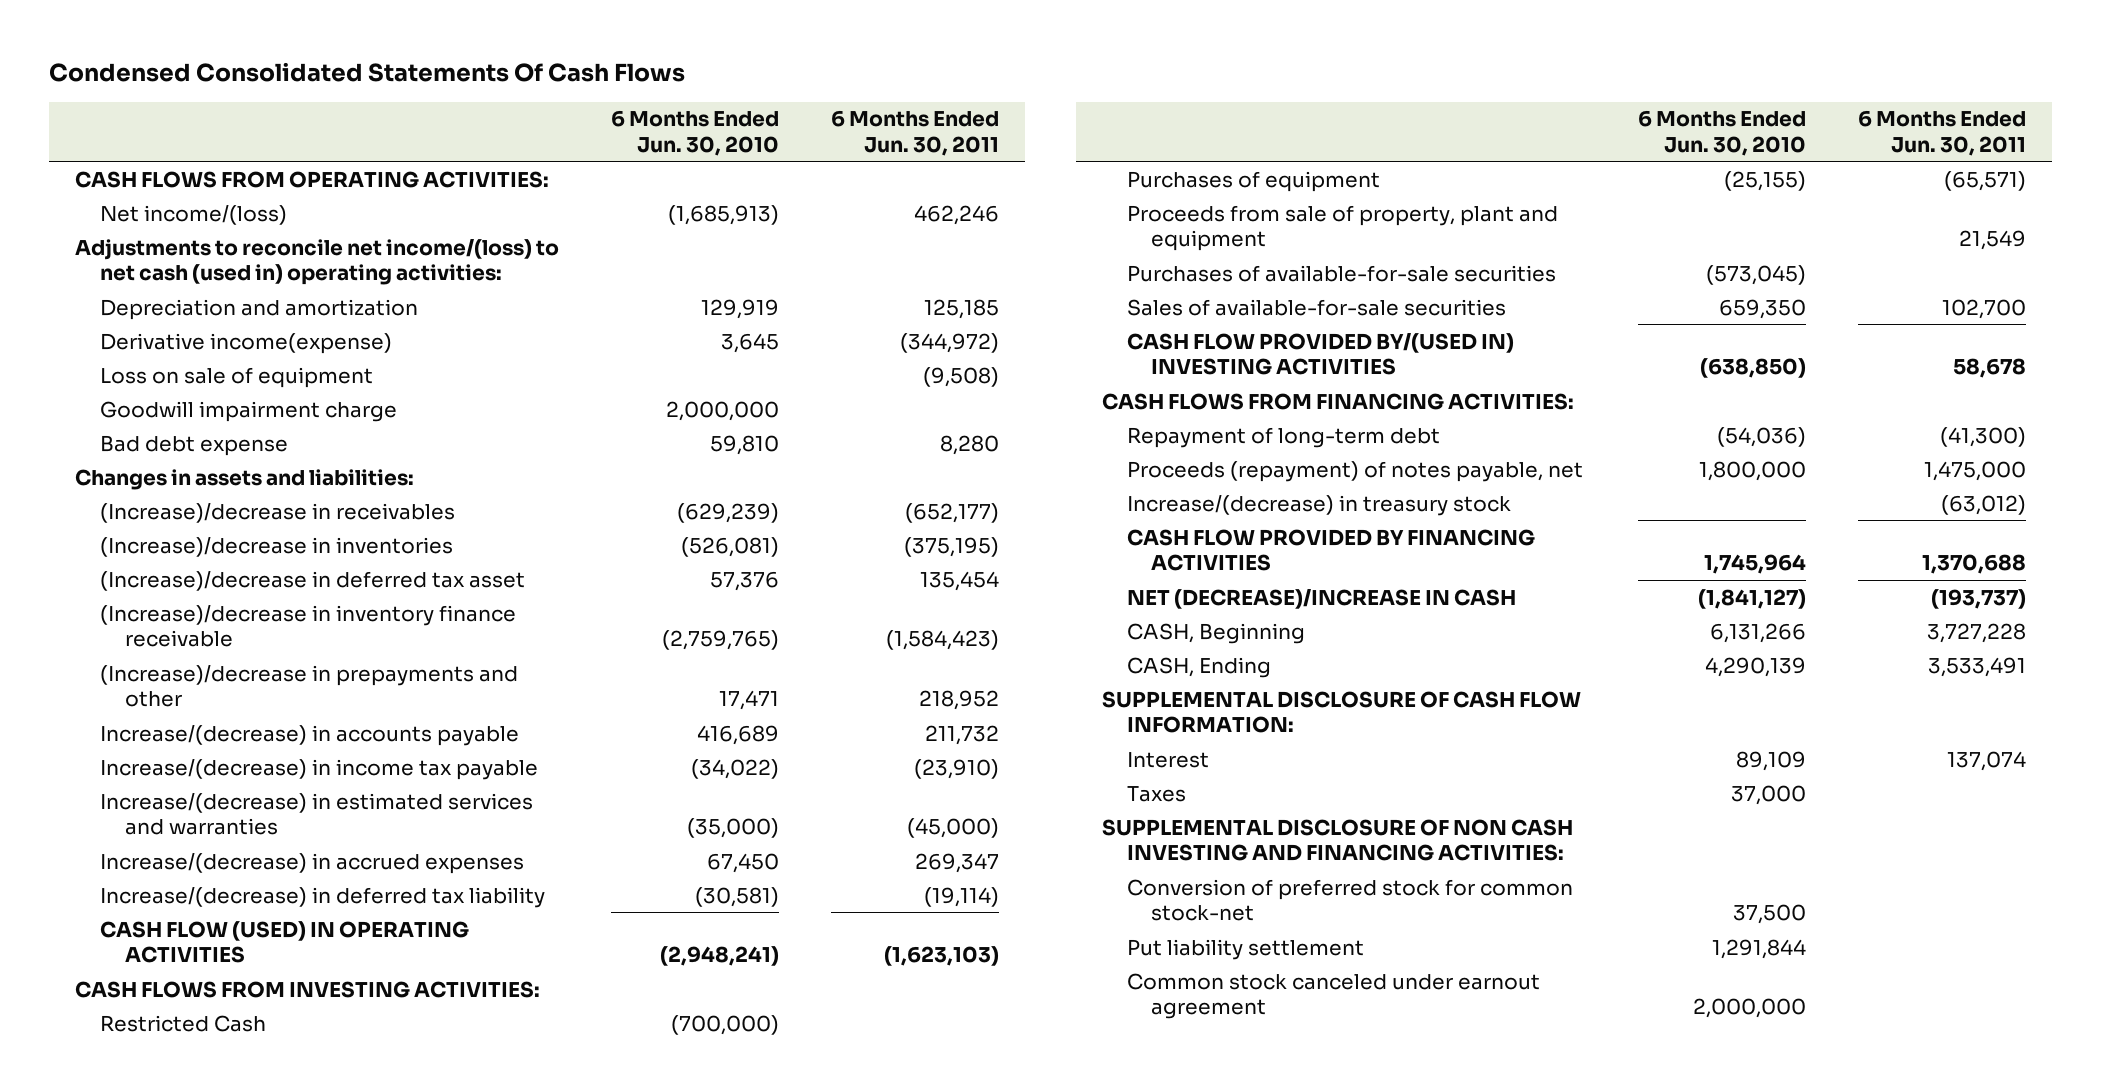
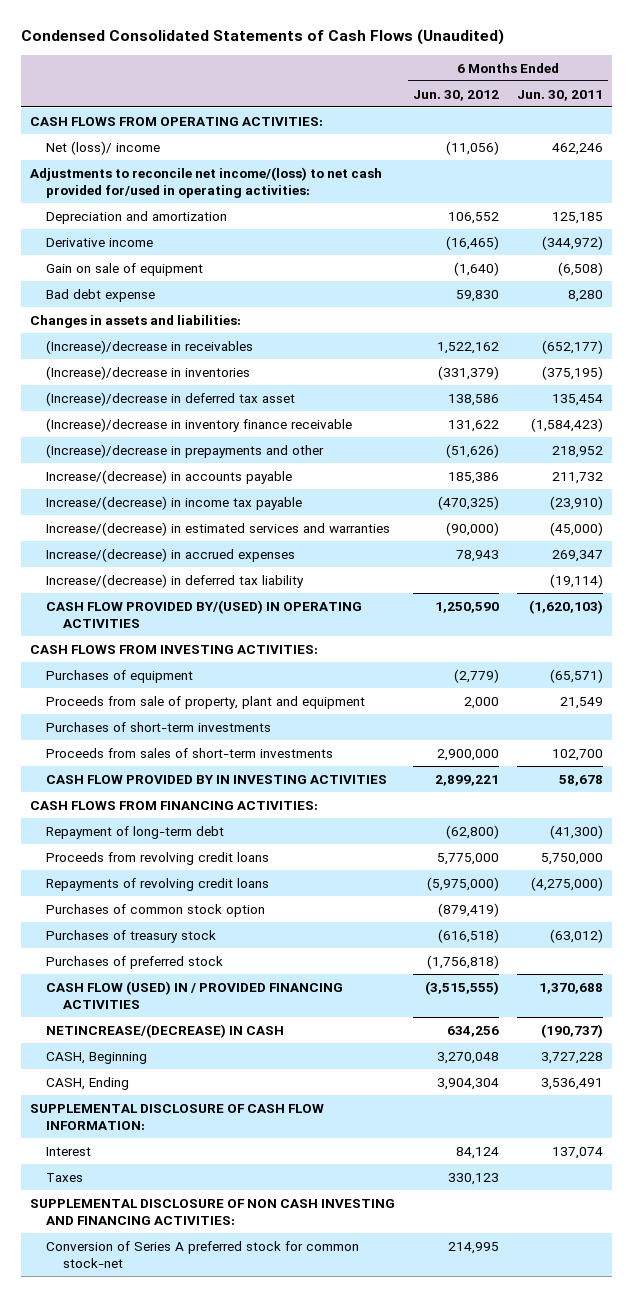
- Condensed Consolidated Statements Of Cash Flows
+ Condensed Consolidated Statements of Cash Flows (Unaudited)
- | 6 Months Ended Jun. 30, 2010 | 6 Months Ended Jun. 30, 2011
+ | 6 Months Ended Jun. 30, 2012 | 6 Months Ended Jun. 30, 2011
- Net income/(loss) | (1,685,913) | 462,246
- Adjustments to reconcile net income/(loss) to net cash (used in) operating activities:
+ Net (loss)/ income | (11,056) | 462,246
+ Adjustments to reconcile net income/(loss) to net cash provided for/used in operating activities:
- Derivative income(expense) | 3,645 | (344,972)
- Loss on sale of equipment | | (9,508)
- Goodwill impairment charge | 2,000,000 |
+ Derivative income | (16,465) | (344,972)
+ Gain on sale of equipment | (1,640) | (6,508)
- CASH FLOW (USED) IN OPERATING ACTIVITIES | (2,948,241) | (1,623,103)
+ CASH FLOW PROVIDED BY/(USED) IN OPERATING ACTIVITIES | 1,250,590 | (1,620,103)
- Restricted Cash | (700,000) |
- Purchases of available-for-sale securities | (573,045) |
- Sales of available-for-sale securities | 659,350 | 102,700
- CASH FLOW PROVIDED BY/(USED IN) INVESTING ACTIVITIES | (638,850) | 58,678
+ Purchases of short-term investments
+ Proceeds from sales of short-term investments | 2,900,000 | 102,700
+ CASH FLOW PROVIDED BY IN INVESTING ACTIVITIES | 2,899,221 | 58,678
- Proceeds (repayment) of notes payable, net | 1,800,000 | 1,475,000
- Increase/(decrease) in treasury stock | | (63,012)
- CASH FLOW PROVIDED BY FINANCING ACTIVITIES | 1,745,964 | 1,370,688
- NET (DECREASE)/INCREASE IN CASH | (1,841,127) | (193,737)
+ Proceeds from revolving credit loans | 5,775,000 | 5,750,000
+ Repayments of revolving credit loans | (5,975,000) | (4,275,000)
+ Purchases of common stock option | (879,419) |
+ Purchases of treasury stock | (616,518) | (63,012)
+ Purchases of preferred stock | (1,756,818) |
+ CASH FLOW (USED) IN / PROVIDED FINANCING ACTIVITIES | (3,515,555) | 1,370,688
+ NETINCREASE/(DECREASE) IN CASH | 634,256 | (190,737)
- CASH, Ending | 4,290,139 | 3,533,491
+ CASH, Ending | 3,904,304 | 3,536,491
- Conversion of preferred stock for common stock-net | 37,500 |
- Put liability settlement | 1,291,844 |
- Common stock canceled under earnout agreement | 2,000,000 |
+ Conversion of Series A preferred stock for common stock-net | 214,995 |

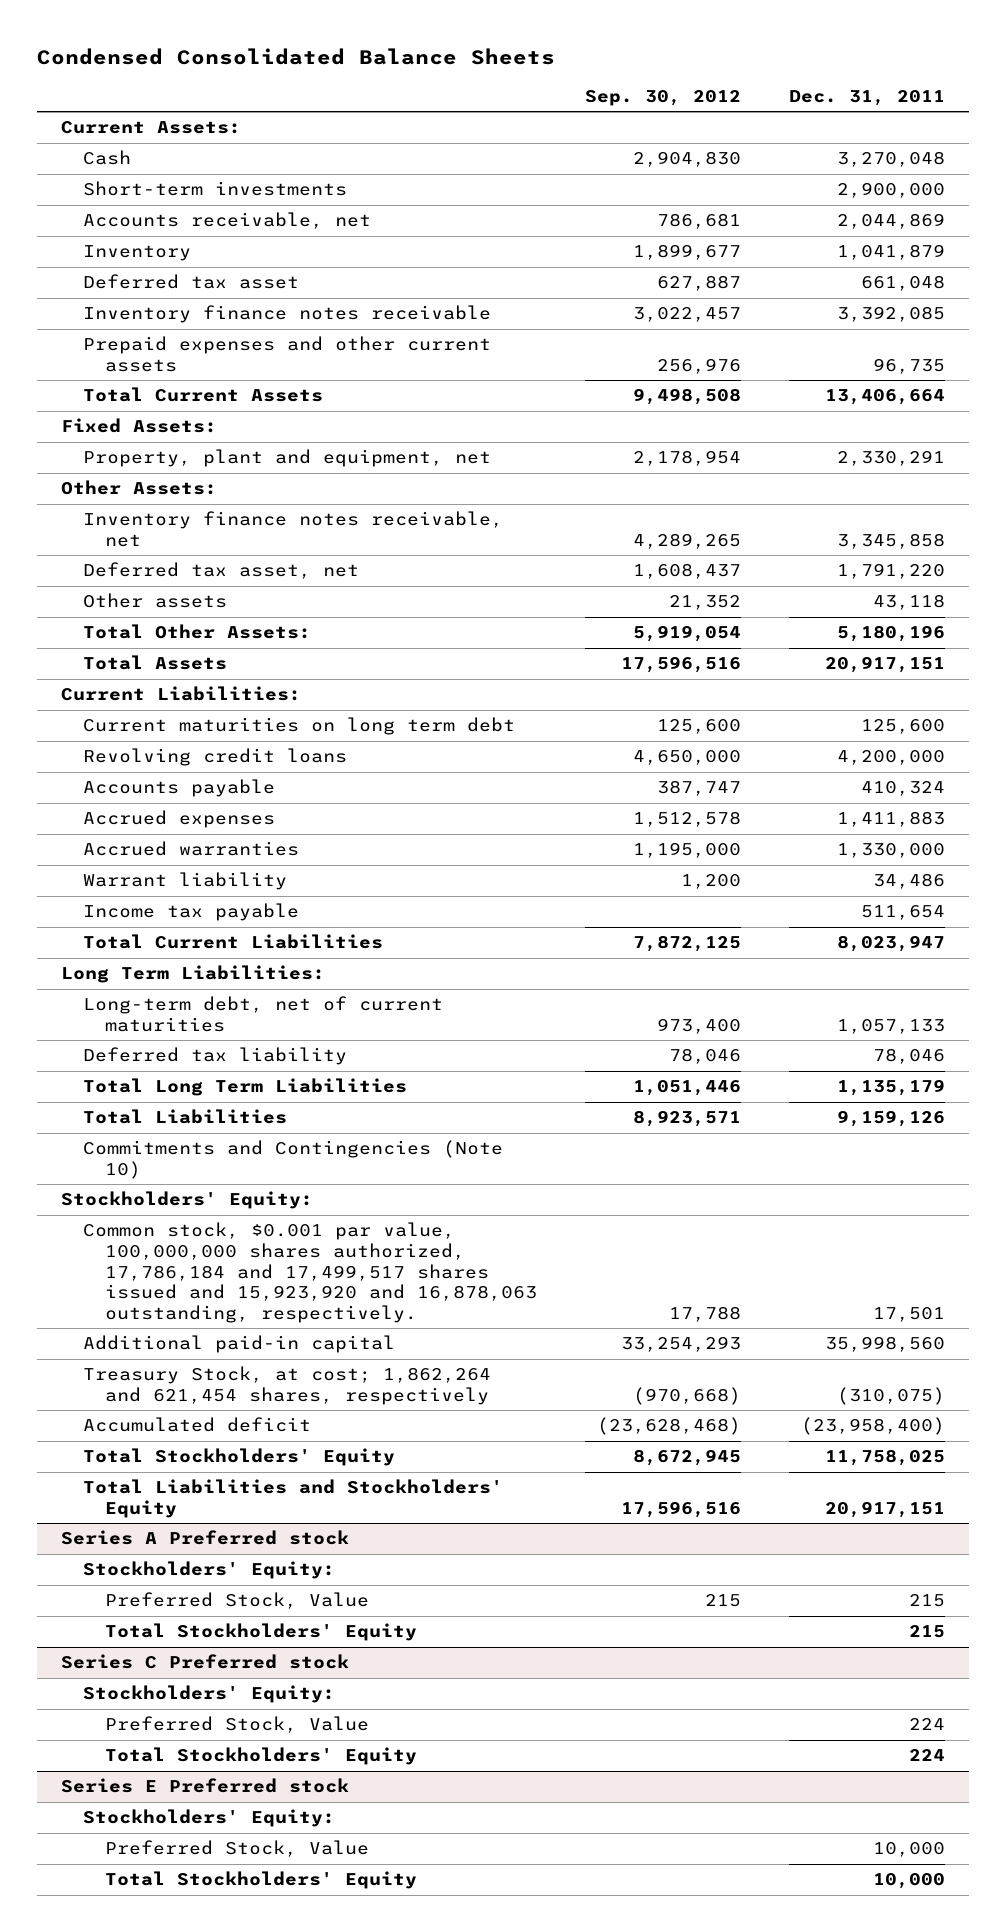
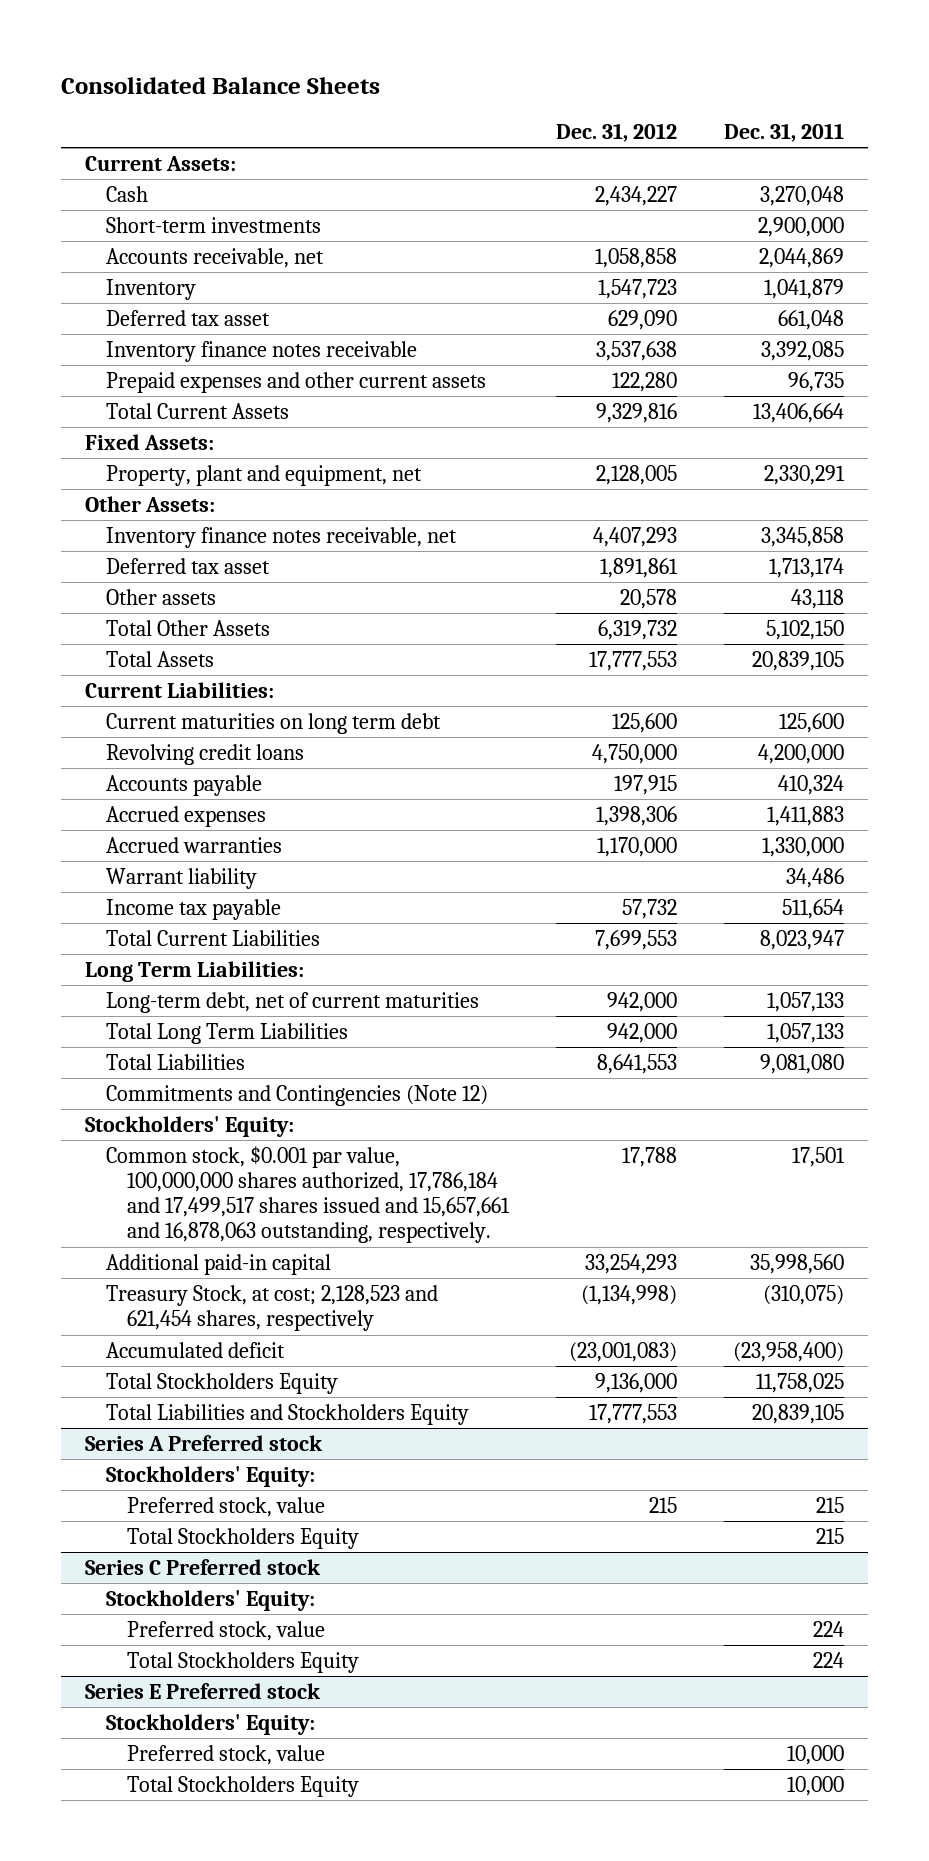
- Condensed Consolidated Balance Sheets
+ Consolidated Balance Sheets
- | Sep. 30, 2012 | Dec. 31, 2011
+ | Dec. 31, 2012 | Dec. 31, 2011
- Deferred tax asset, net | 1,608,437 | 1,791,220
+ Deferred tax asset | 1,891,861 | 1,713,174
- Total Other Assets: | 5,919,054 | 5,180,196
- Total Assets | 17,596,516 | 20,917,151
+ Total Other Assets | 6,319,732 | 5,102,150
+ Total Assets | 17,777,553 | 20,839,105
- Deferred tax liability | 78,046 | 78,046
- Total Long Term Liabilities | 1,051,446 | 1,135,179
- Total Liabilities | 8,923,571 | 9,159,126
- Commitments and Contingencies (Note 10)
+ Total Long Term Liabilities | 942,000 | 1,057,133
+ Total Liabilities | 8,641,553 | 9,081,080
+ Commitments and Contingencies (Note 12)
- Common stock, $0.001 par value, 100,000,000 shares authorized, 17,786,184 and 17,499,517 shares issued and 15,923,920 and 16,878,063 outstanding, respectively. | 17,788 | 17,501
+ Common stock, $0.001 par value, 100,000,000 shares authorized, 17,786,184 and 17,499,517 shares issued and 15,657,661 and 16,878,063 outstanding, respectively. | 17,788 | 17,501
- Treasury Stock, at cost; 1,862,264 and 621,454 shares, respectively | (970,668) | (310,075)
+ Treasury Stock, at cost; 2,128,523 and 621,454 shares, respectively | (1,134,998) | (310,075)
- Total Stockholders' Equity | 8,672,945 | 11,758,025
- Total Liabilities and Stockholders' Equity | 17,596,516 | 20,917,151
+ Total Stockholders Equity | 9,136,000 | 11,758,025
+ Total Liabilities and Stockholders Equity | 17,777,553 | 20,839,105
@ Series A Preferred stock
- Preferred Stock, Value | 215 | 215
- Total Stockholders' Equity | | 215
+ Preferred stock, value | 215 | 215
+ Total Stockholders Equity | | 215
@ Series C Preferred stock
- Preferred Stock, Value | | 224
- Total Stockholders' Equity | | 224
+ Preferred stock, value | | 224
+ Total Stockholders Equity | | 224
@ Series E Preferred stock
- Preferred Stock, Value | | 10,000
- Total Stockholders' Equity | | 10,000
+ Preferred stock, value | | 10,000
+ Total Stockholders Equity | | 10,000

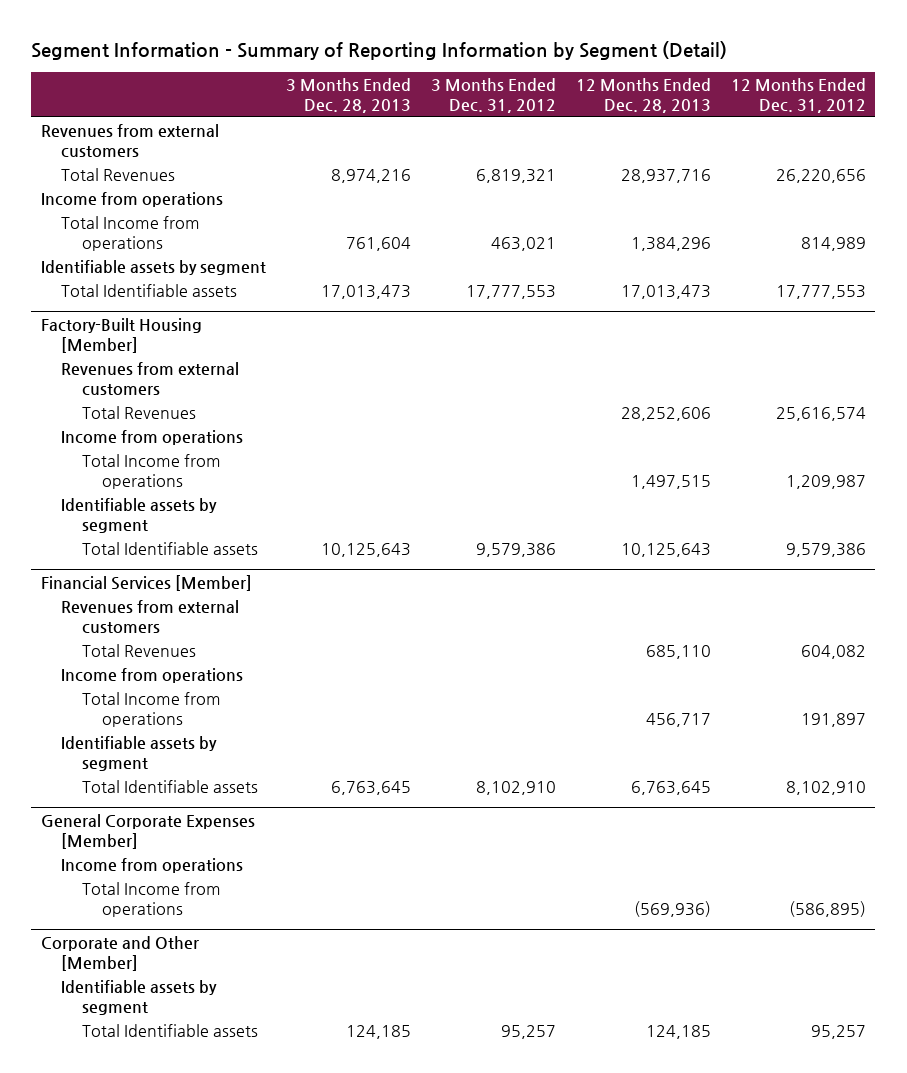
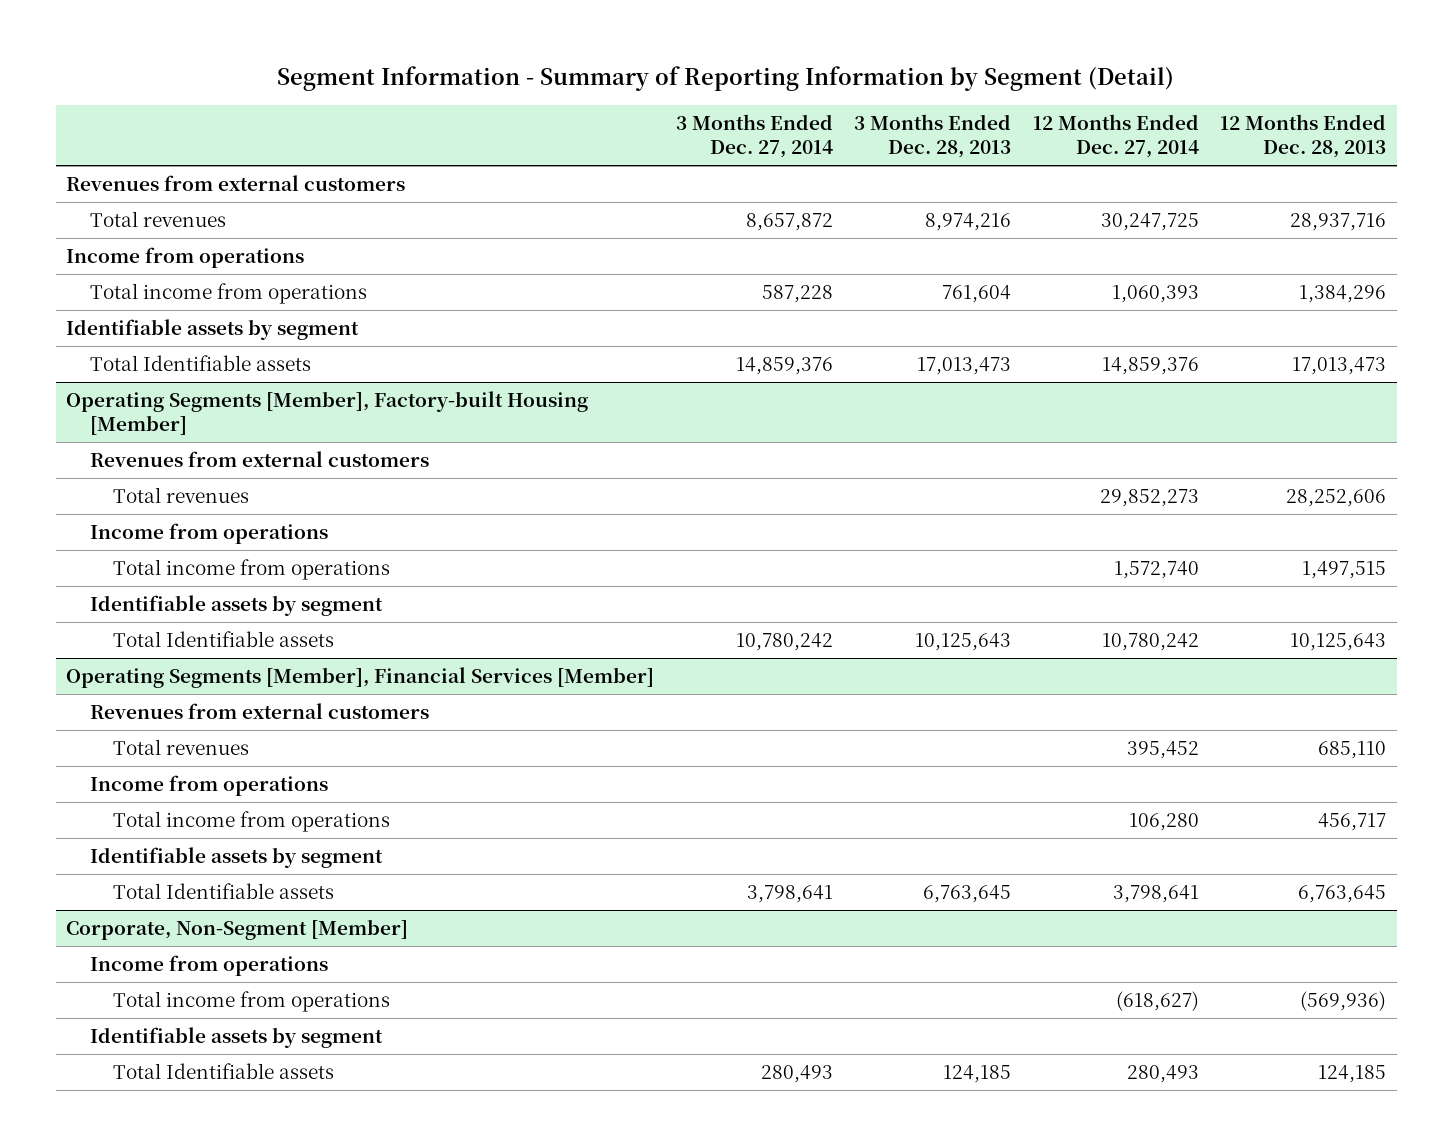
- | 3 Months Ended Dec. 28, 2013 | 3 Months Ended Dec. 31, 2012 | 12 Months Ended Dec. 28, 2013 | 12 Months Ended Dec. 31, 2012
+ | 3 Months Ended Dec. 27, 2014 | 3 Months Ended Dec. 28, 2013 | 12 Months Ended Dec. 27, 2014 | 12 Months Ended Dec. 28, 2013
- Total Revenues | 8,974,216 | 6,819,321 | 28,937,716 | 26,220,656
+ Total revenues | 8,657,872 | 8,974,216 | 30,247,725 | 28,937,716
- Total Income from operations | 761,604 | 463,021 | 1,384,296 | 814,989
+ Total income from operations | 587,228 | 761,604 | 1,060,393 | 1,384,296
- Factory-Built Housing [Member]
+ Operating Segments [Member], Factory-built Housing [Member]
- Total Revenues | | | 28,252,606 | 25,616,574
+ Total revenues | | | 29,852,273 | 28,252,606
- Total Income from operations | | | 1,497,515 | 1,209,987
+ Total income from operations | | | 1,572,740 | 1,497,515
- Financial Services [Member]
+ Operating Segments [Member], Financial Services [Member]
- Total Revenues | | | 685,110 | 604,082
+ Total revenues | | | 395,452 | 685,110
- Total Income from operations | | | 456,717 | 191,897
+ Total income from operations | | | 106,280 | 456,717
- General Corporate Expenses [Member]
+ Corporate, Non-Segment [Member]
- Total Income from operations | | | (569,936) | (586,895)
- Corporate and Other [Member]
+ Total income from operations | | | (618,627) | (569,936)

